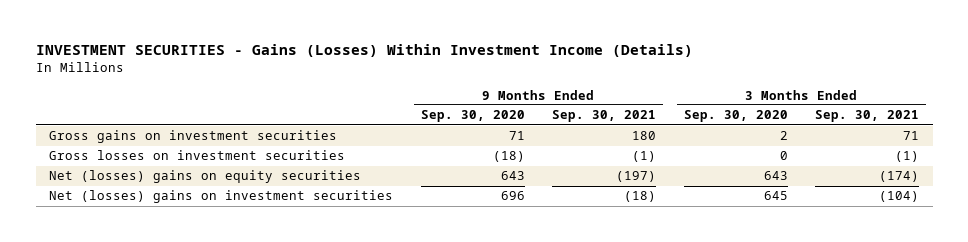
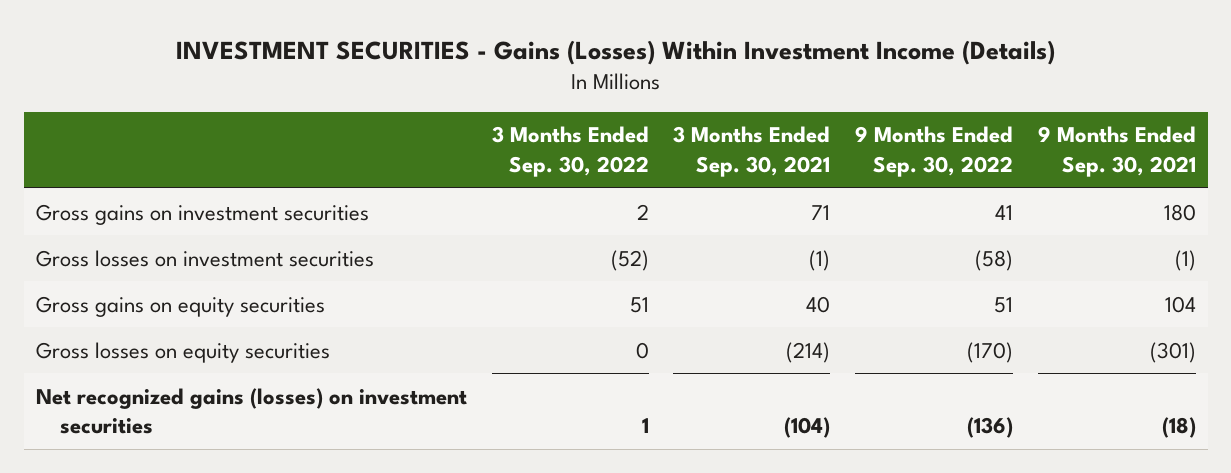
- | 9 Months Ended Sep. 30, 2020 | 9 Months Ended Sep. 30, 2021 | 3 Months Ended Sep. 30, 2020 | 3 Months Ended Sep. 30, 2021
+ | 3 Months Ended Sep. 30, 2022 | 3 Months Ended Sep. 30, 2021 | 9 Months Ended Sep. 30, 2022 | 9 Months Ended Sep. 30, 2021
- Net (losses) gains on equity securities | 643 | (197) | 643 | (174)
- Net (losses) gains on investment securities | 696 | (18) | 645 | (104)
+ Gross gains on equity securities | 51 | 40 | 51 | 104
+ Gross losses on equity securities | 0 | (214) | (170) | (301)
+ Net recognized gains (losses) on investment securities | 1 | (104) | (136) | (18)

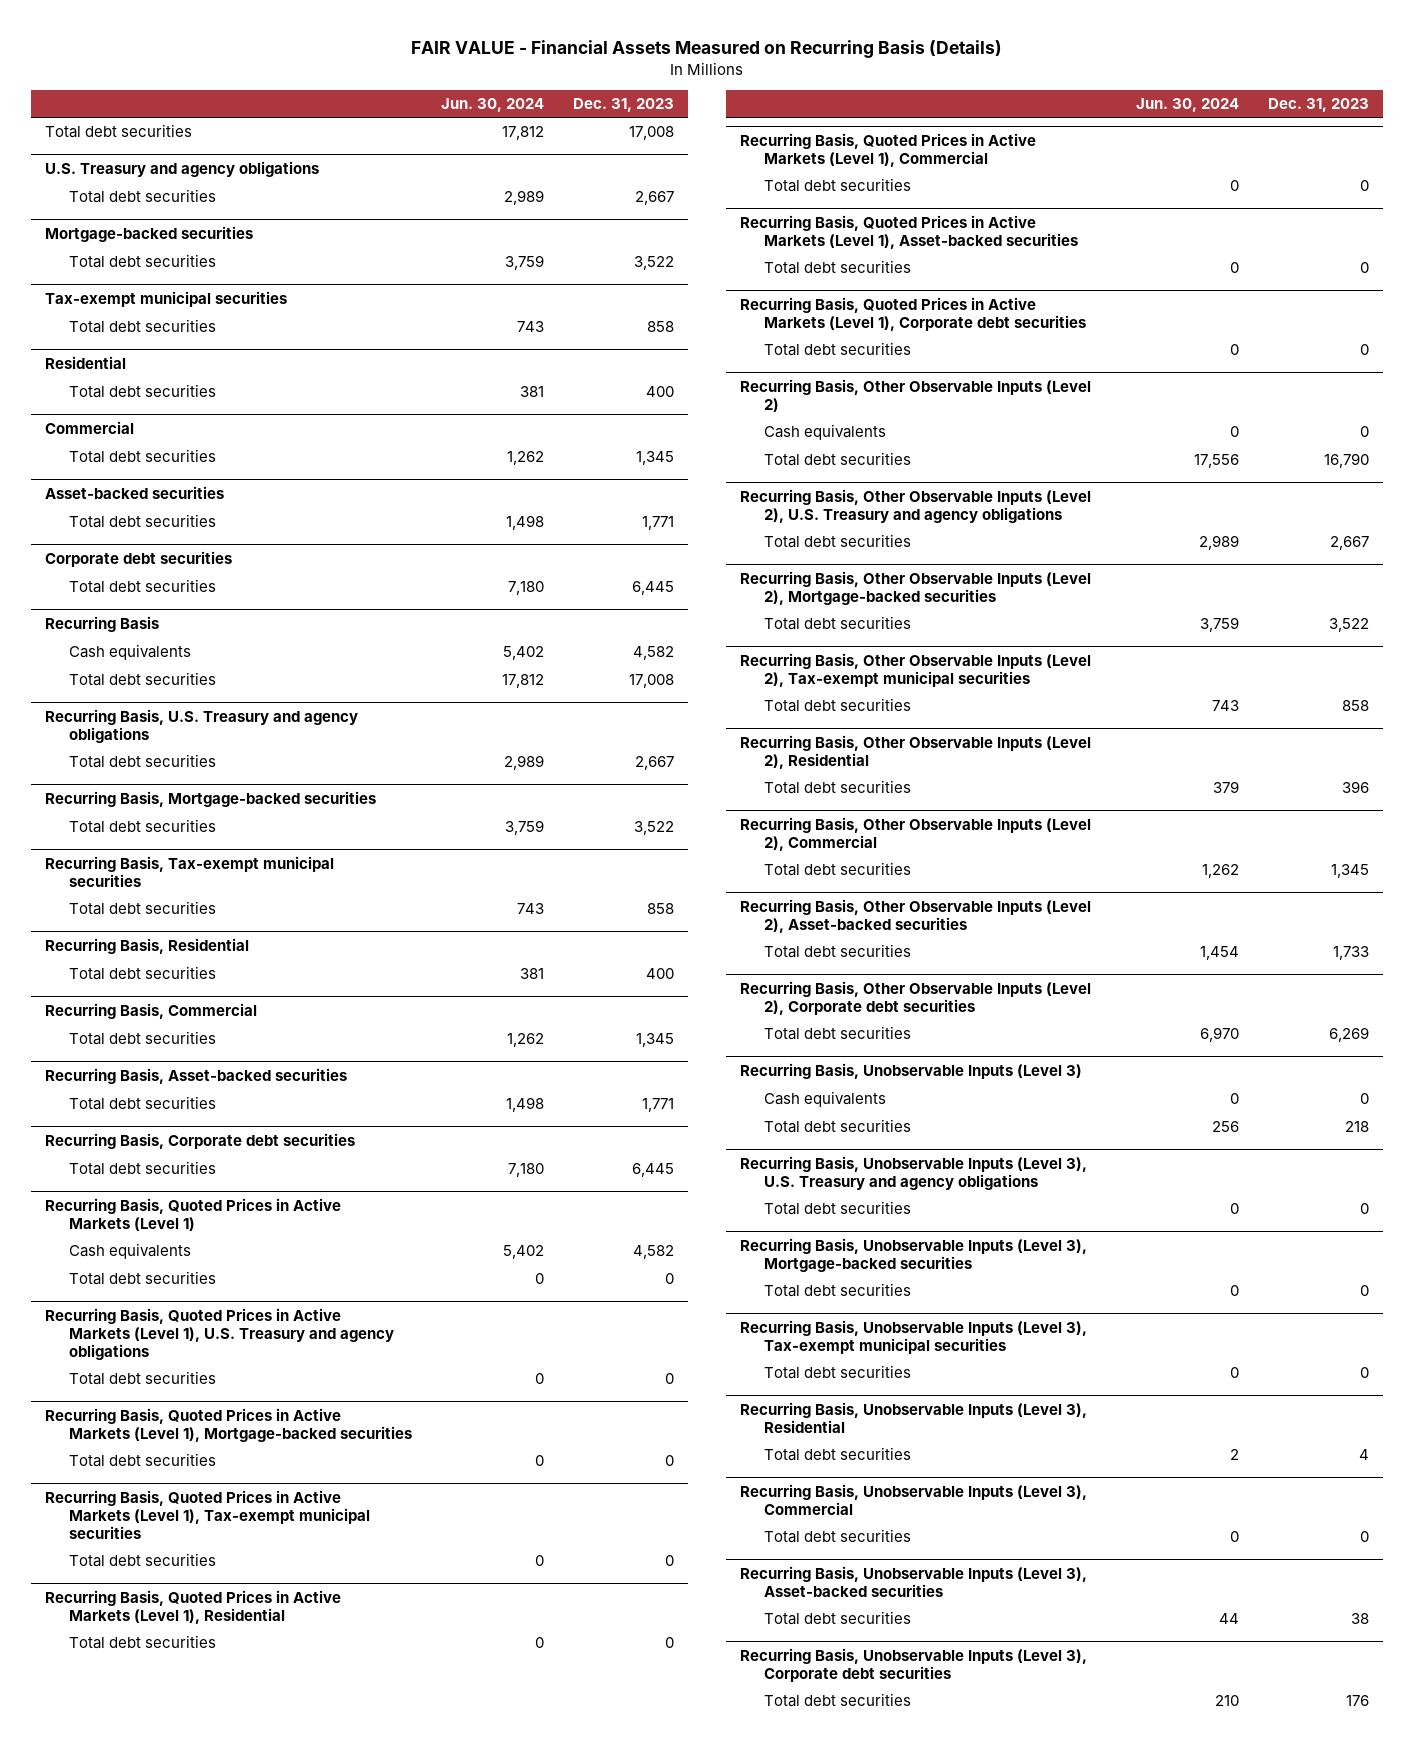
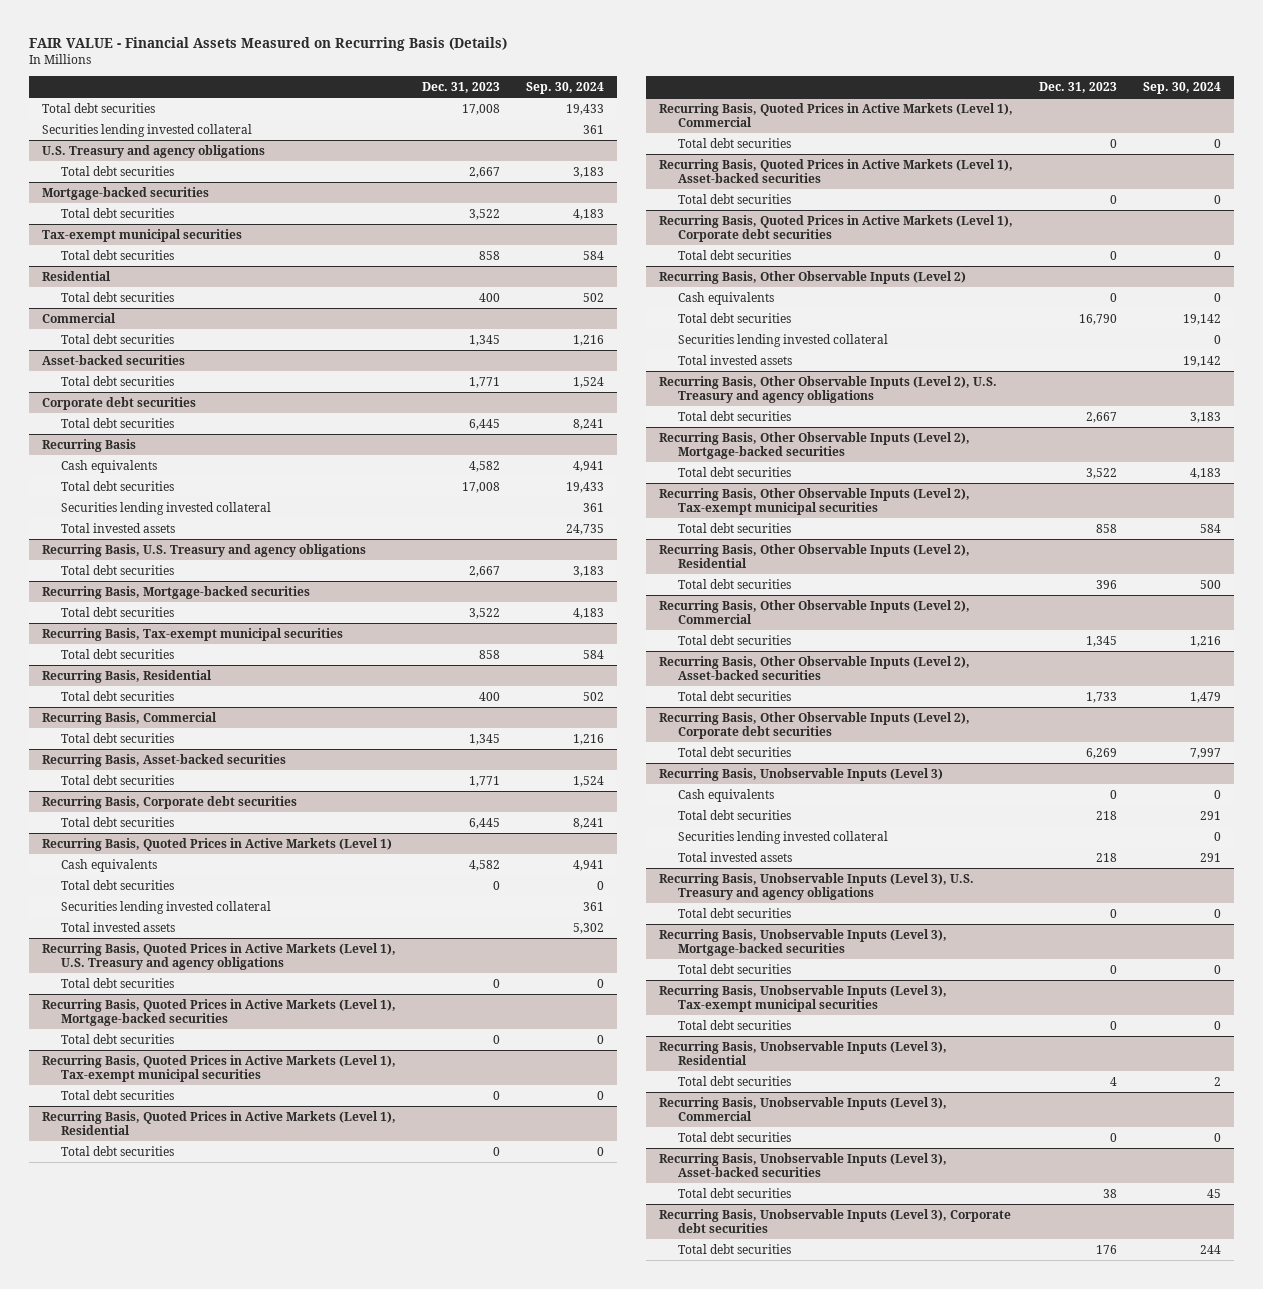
- | Jun. 30, 2024 | Dec. 31, 2023
+ | Dec. 31, 2023 | Sep. 30, 2024
+ Securities lending invested collateral | | 361
@ Recurring Basis
+ Securities lending invested collateral | | 361
+ Total invested assets | | 24,735
@ Recurring Basis, Quoted Prices in Active Markets (Level 1)
+ Securities lending invested collateral | | 361
+ Total invested assets | | 5,302
@ Recurring Basis, Other Observable Inputs (Level 2)
+ Securities lending invested collateral | | 0
+ Total invested assets | | 19,142
@ Recurring Basis, Unobservable Inputs (Level 3)
+ Securities lending invested collateral | | 0
+ Total invested assets | 218 | 291

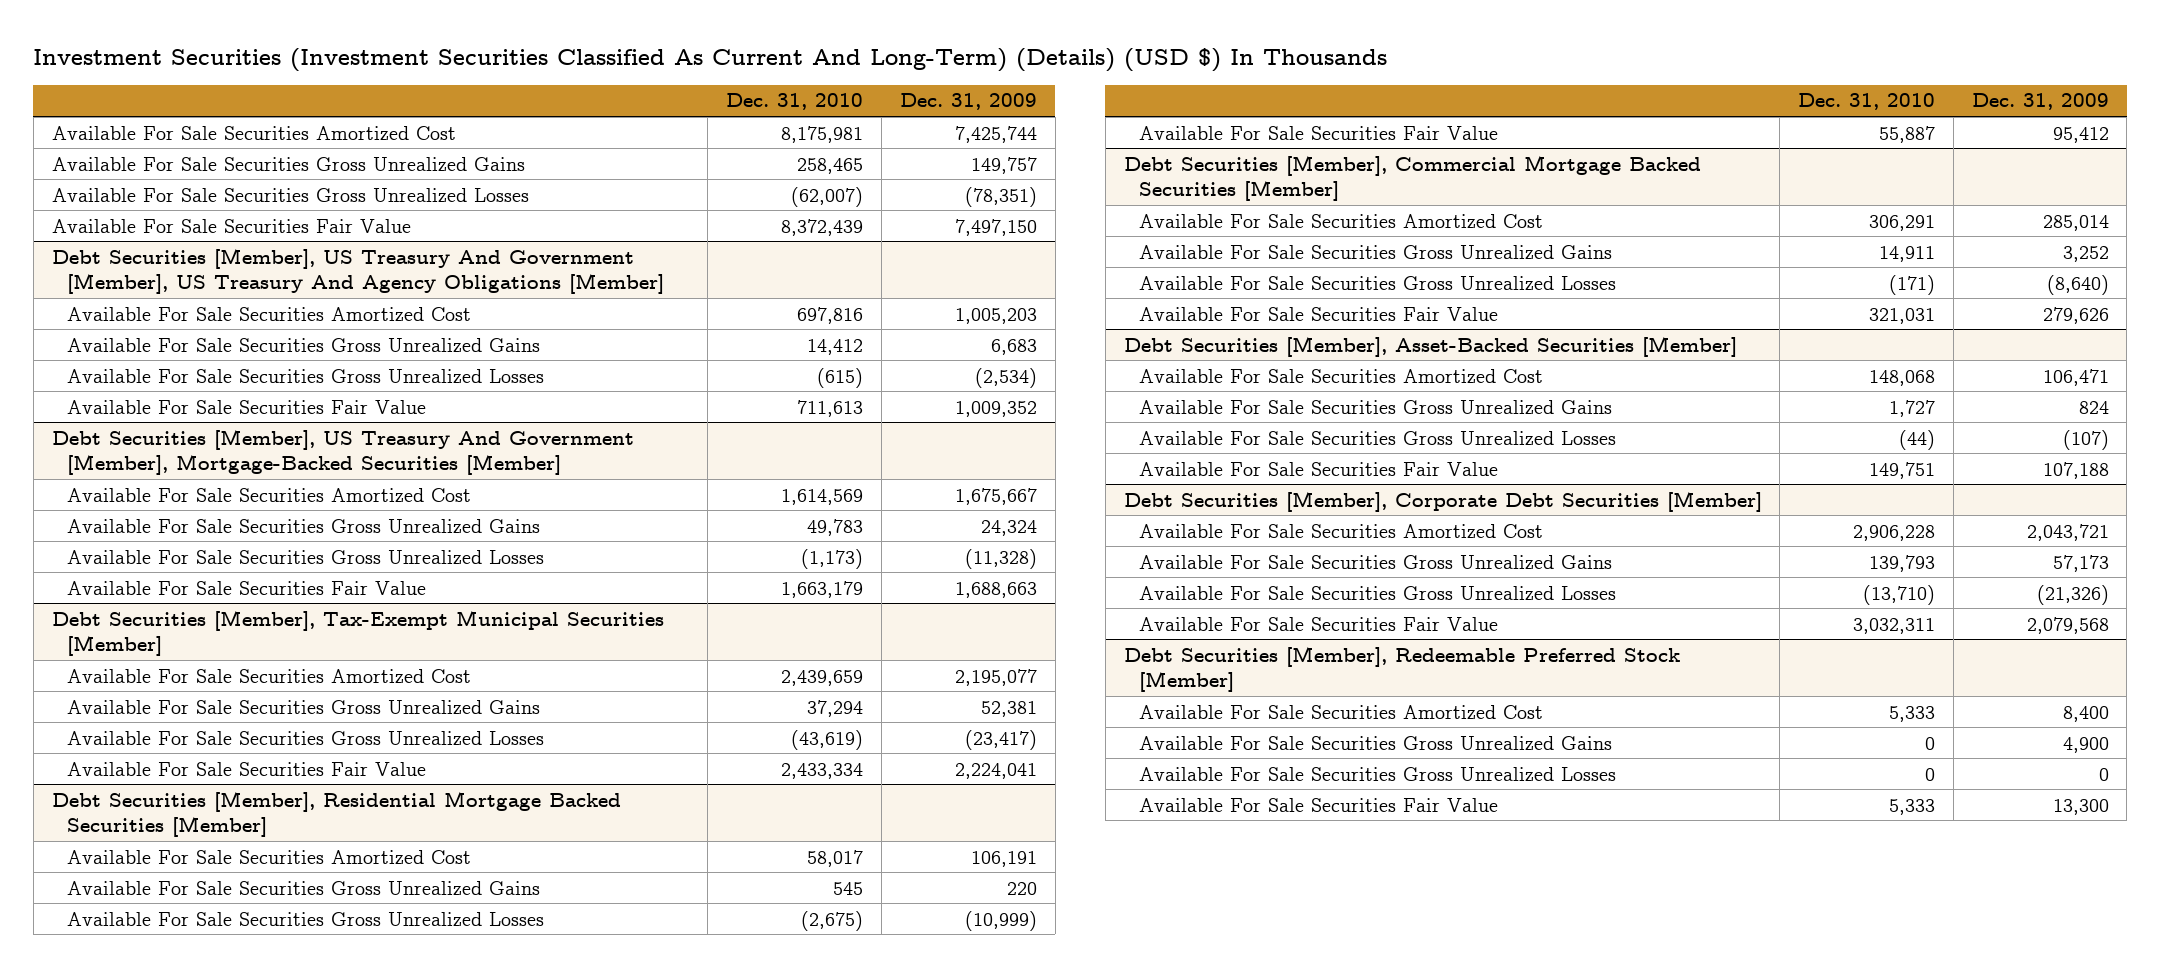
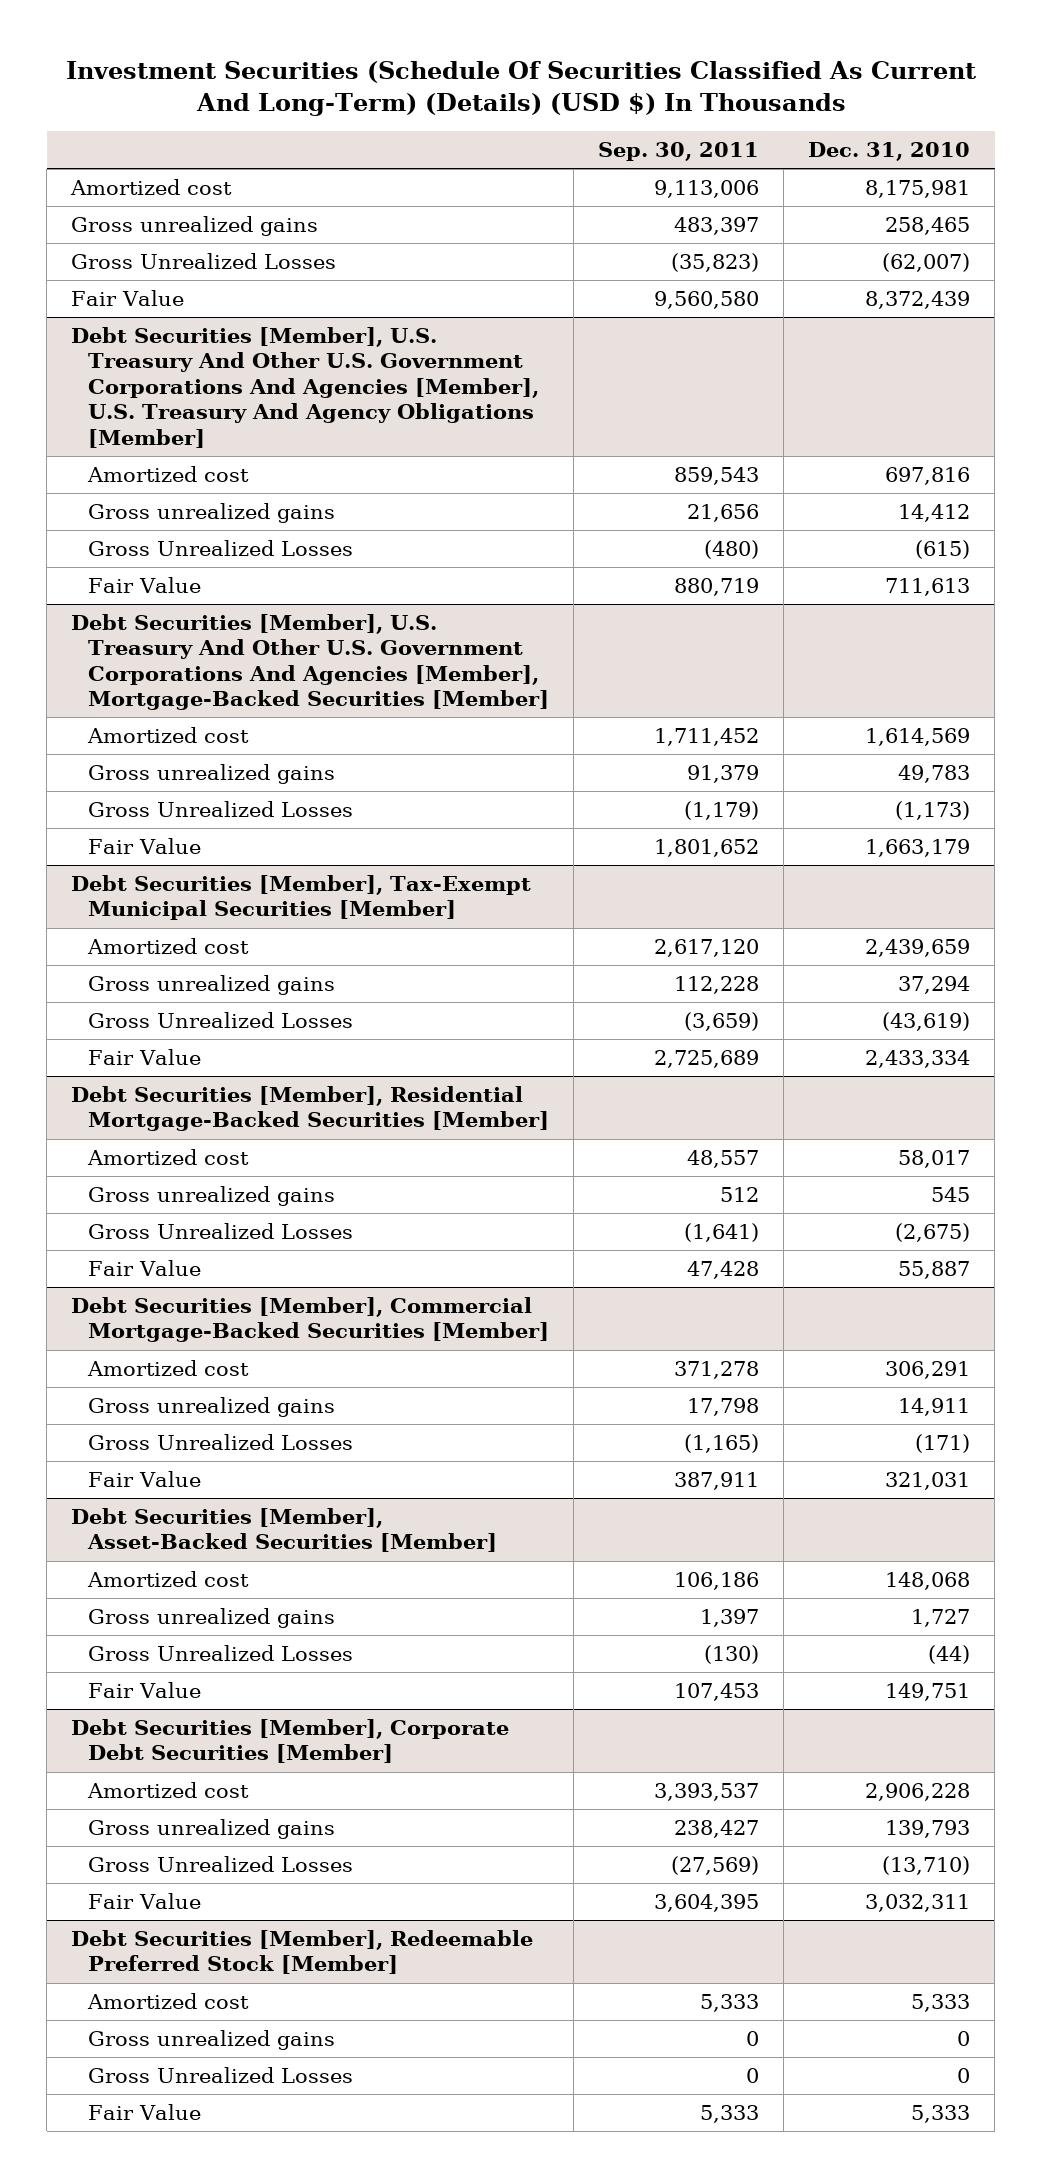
- Investment Securities (Investment Securities Classified As Current And Long-Term) (Details) (USD $) In Thousands
+ Investment Securities (Schedule Of Securities Classified As Current And Long-Term) (Details) (USD $) In Thousands
- | Dec. 31, 2010 | Dec. 31, 2009
+ | Sep. 30, 2011 | Dec. 31, 2010
- Available For Sale Securities Amortized Cost | 8,175,981 | 7,425,744
- Available For Sale Securities Gross Unrealized Gains | 258,465 | 149,757
- Available For Sale Securities Gross Unrealized Losses | (62,007) | (78,351)
- Available For Sale Securities Fair Value | 8,372,439 | 7,497,150
- Debt Securities [Member], US Treasury And Government [Member], US Treasury And Agency Obligations [Member]
- Available For Sale Securities Amortized Cost | 697,816 | 1,005,203
- Available For Sale Securities Gross Unrealized Gains | 14,412 | 6,683
- Available For Sale Securities Gross Unrealized Losses | (615) | (2,534)
- Available For Sale Securities Fair Value | 711,613 | 1,009,352
- Debt Securities [Member], US Treasury And Government [Member], Mortgage-Backed Securities [Member]
- Available For Sale Securities Amortized Cost | 1,614,569 | 1,675,667
- Available For Sale Securities Gross Unrealized Gains | 49,783 | 24,324
- Available For Sale Securities Gross Unrealized Losses | (1,173) | (11,328)
- Available For Sale Securities Fair Value | 1,663,179 | 1,688,663
+ Amortized cost | 9,113,006 | 8,175,981
+ Gross unrealized gains | 483,397 | 258,465
+ Gross Unrealized Losses | (35,823) | (62,007)
+ Fair Value | 9,560,580 | 8,372,439
+ Debt Securities [Member], U.S. Treasury And Other U.S. Government Corporations And Agencies [Member], U.S. Treasury And Agency Obligations [Member]
+ Amortized cost | 859,543 | 697,816
+ Gross unrealized gains | 21,656 | 14,412
+ Gross Unrealized Losses | (480) | (615)
+ Fair Value | 880,719 | 711,613
+ Debt Securities [Member], U.S. Treasury And Other U.S. Government Corporations And Agencies [Member], Mortgage-Backed Securities [Member]
+ Amortized cost | 1,711,452 | 1,614,569
+ Gross unrealized gains | 91,379 | 49,783
+ Gross Unrealized Losses | (1,179) | (1,173)
+ Fair Value | 1,801,652 | 1,663,179
@ Debt Securities [Member], Tax-Exempt Municipal Securities [Member]
- Available For Sale Securities Amortized Cost | 2,439,659 | 2,195,077
- Available For Sale Securities Gross Unrealized Gains | 37,294 | 52,381
- Available For Sale Securities Gross Unrealized Losses | (43,619) | (23,417)
- Available For Sale Securities Fair Value | 2,433,334 | 2,224,041
- Debt Securities [Member], Residential Mortgage Backed Securities [Member]
- Available For Sale Securities Amortized Cost | 58,017 | 106,191
- Available For Sale Securities Gross Unrealized Gains | 545 | 220
- Available For Sale Securities Gross Unrealized Losses | (2,675) | (10,999)
- Available For Sale Securities Fair Value | 55,887 | 95,412
- Debt Securities [Member], Commercial Mortgage Backed Securities [Member]
- Available For Sale Securities Amortized Cost | 306,291 | 285,014
- Available For Sale Securities Gross Unrealized Gains | 14,911 | 3,252
- Available For Sale Securities Gross Unrealized Losses | (171) | (8,640)
- Available For Sale Securities Fair Value | 321,031 | 279,626
@ Debt Securities [Member], Tax-Exempt Municipal Securities [Member]
+ Amortized cost | 2,617,120 | 2,439,659
+ Gross unrealized gains | 112,228 | 37,294
+ Gross Unrealized Losses | (3,659) | (43,619)
+ Fair Value | 2,725,689 | 2,433,334
+ Debt Securities [Member], Residential Mortgage-Backed Securities [Member]
+ Amortized cost | 48,557 | 58,017
+ Gross unrealized gains | 512 | 545
+ Gross Unrealized Losses | (1,641) | (2,675)
+ Fair Value | 47,428 | 55,887
+ Debt Securities [Member], Commercial Mortgage-Backed Securities [Member]
+ Amortized cost | 371,278 | 306,291
+ Gross unrealized gains | 17,798 | 14,911
+ Gross Unrealized Losses | (1,165) | (171)
+ Fair Value | 387,911 | 321,031
@ Debt Securities [Member], Asset-Backed Securities [Member]
- Available For Sale Securities Amortized Cost | 148,068 | 106,471
- Available For Sale Securities Gross Unrealized Gains | 1,727 | 824
- Available For Sale Securities Gross Unrealized Losses | (44) | (107)
- Available For Sale Securities Fair Value | 149,751 | 107,188
+ Amortized cost | 106,186 | 148,068
+ Gross unrealized gains | 1,397 | 1,727
+ Gross Unrealized Losses | (130) | (44)
+ Fair Value | 107,453 | 149,751
@ Debt Securities [Member], Corporate Debt Securities [Member]
- Available For Sale Securities Amortized Cost | 2,906,228 | 2,043,721
- Available For Sale Securities Gross Unrealized Gains | 139,793 | 57,173
- Available For Sale Securities Gross Unrealized Losses | (13,710) | (21,326)
- Available For Sale Securities Fair Value | 3,032,311 | 2,079,568
+ Amortized cost | 3,393,537 | 2,906,228
+ Gross unrealized gains | 238,427 | 139,793
+ Gross Unrealized Losses | (27,569) | (13,710)
+ Fair Value | 3,604,395 | 3,032,311
@ Debt Securities [Member], Redeemable Preferred Stock [Member]
- Available For Sale Securities Amortized Cost | 5,333 | 8,400
- Available For Sale Securities Gross Unrealized Gains | 0 | 4,900
- Available For Sale Securities Gross Unrealized Losses | 0 | 0
- Available For Sale Securities Fair Value | 5,333 | 13,300
+ Amortized cost | 5,333 | 5,333
+ Gross unrealized gains | 0 | 0
+ Gross Unrealized Losses | 0 | 0
+ Fair Value | 5,333 | 5,333

